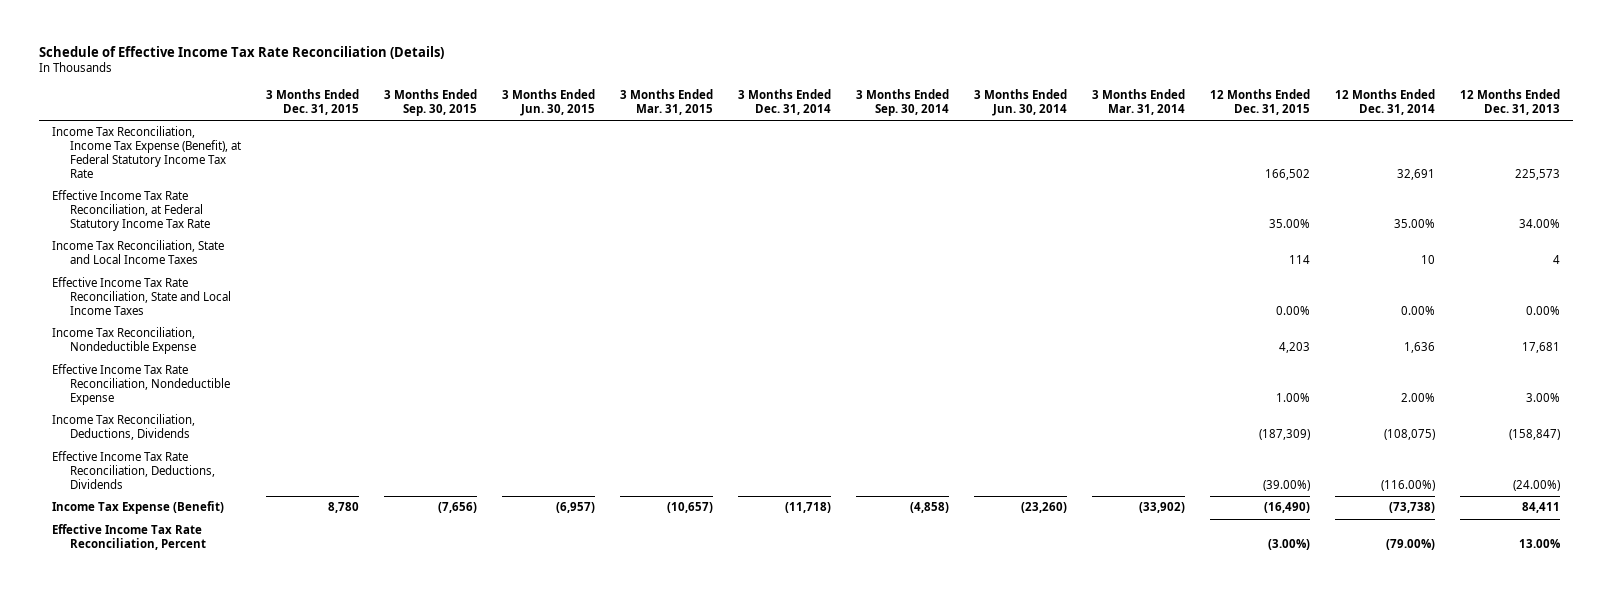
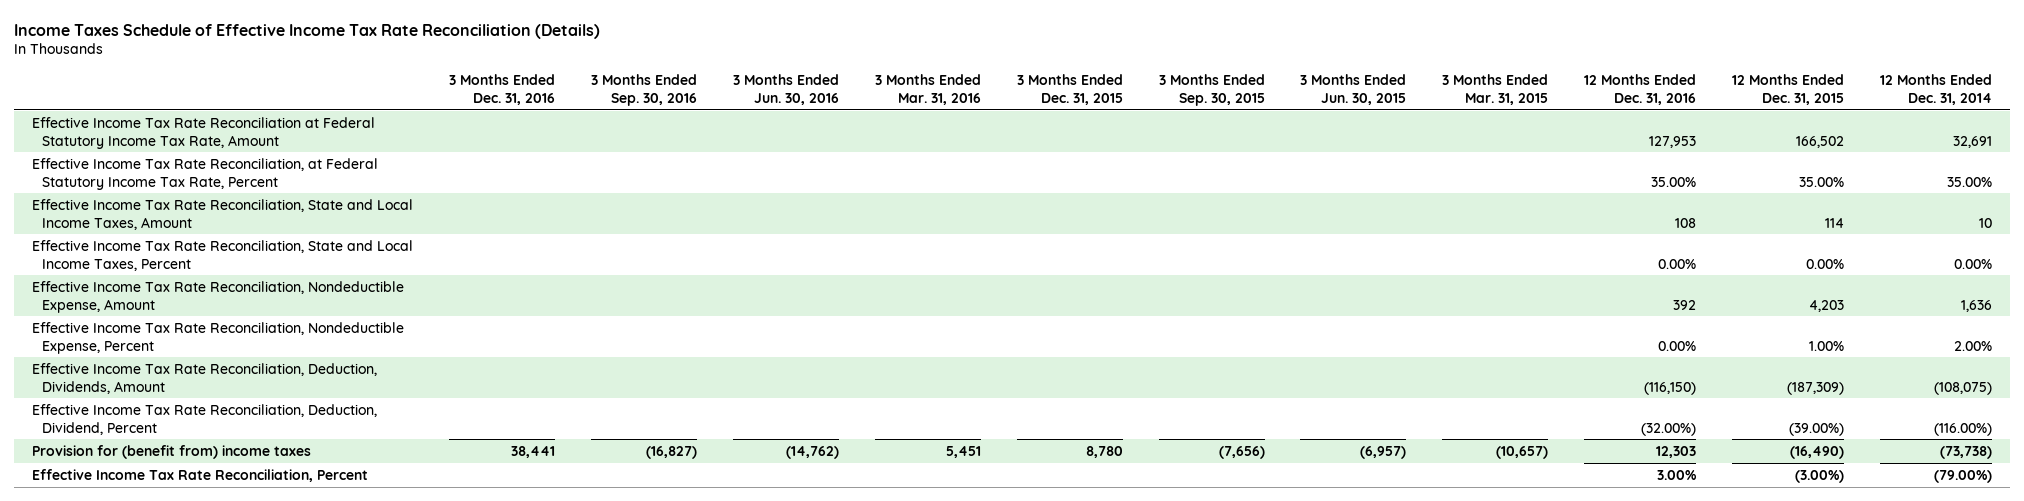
- Schedule of Effective Income Tax Rate Reconciliation (Details)
+ Income Taxes Schedule of Effective Income Tax Rate Reconciliation (Details)
- | 3 Months Ended Dec. 31, 2015 | 3 Months Ended Sep. 30, 2015 | 3 Months Ended Jun. 30, 2015 | 3 Months Ended Mar. 31, 2015 | 3 Months Ended Dec. 31, 2014 | 3 Months Ended Sep. 30, 2014 | 3 Months Ended Jun. 30, 2014 | 3 Months Ended Mar. 31, 2014 | 12 Months Ended Dec. 31, 2015 | 12 Months Ended Dec. 31, 2014 | 12 Months Ended Dec. 31, 2013
+ | 3 Months Ended Dec. 31, 2016 | 3 Months Ended Sep. 30, 2016 | 3 Months Ended Jun. 30, 2016 | 3 Months Ended Mar. 31, 2016 | 3 Months Ended Dec. 31, 2015 | 3 Months Ended Sep. 30, 2015 | 3 Months Ended Jun. 30, 2015 | 3 Months Ended Mar. 31, 2015 | 12 Months Ended Dec. 31, 2016 | 12 Months Ended Dec. 31, 2015 | 12 Months Ended Dec. 31, 2014
- Income Tax Reconciliation, Income Tax Expense (Benefit), at Federal Statutory Income Tax Rate | | | | | | | | | 166,502 | 32,691 | 225,573
- Effective Income Tax Rate Reconciliation, at Federal Statutory Income Tax Rate | | | | | | | | | 35.00% | 35.00% | 34.00%
- Income Tax Reconciliation, State and Local Income Taxes | | | | | | | | | 114 | 10 | 4
- Effective Income Tax Rate Reconciliation, State and Local Income Taxes | | | | | | | | | 0.00% | 0.00% | 0.00%
- Income Tax Reconciliation, Nondeductible Expense | | | | | | | | | 4,203 | 1,636 | 17,681
- Effective Income Tax Rate Reconciliation, Nondeductible Expense | | | | | | | | | 1.00% | 2.00% | 3.00%
- Income Tax Reconciliation, Deductions, Dividends | | | | | | | | | (187,309) | (108,075) | (158,847)
- Effective Income Tax Rate Reconciliation, Deductions, Dividends | | | | | | | | | (39.00%) | (116.00%) | (24.00%)
- Income Tax Expense (Benefit) | 8,780 | (7,656) | (6,957) | (10,657) | (11,718) | (4,858) | (23,260) | (33,902) | (16,490) | (73,738) | 84,411
+ Effective Income Tax Rate Reconciliation at Federal Statutory Income Tax Rate, Amount | | | | | | | | | 127,953 | 166,502 | 32,691
+ Effective Income Tax Rate Reconciliation, at Federal Statutory Income Tax Rate, Percent | | | | | | | | | 35.00% | 35.00% | 35.00%
+ Effective Income Tax Rate Reconciliation, State and Local Income Taxes, Amount | | | | | | | | | 108 | 114 | 10
+ Effective Income Tax Rate Reconciliation, State and Local Income Taxes, Percent | | | | | | | | | 0.00% | 0.00% | 0.00%
+ Effective Income Tax Rate Reconciliation, Nondeductible Expense, Amount | | | | | | | | | 392 | 4,203 | 1,636
+ Effective Income Tax Rate Reconciliation, Nondeductible Expense, Percent | | | | | | | | | 0.00% | 1.00% | 2.00%
+ Effective Income Tax Rate Reconciliation, Deduction, Dividends, Amount | | | | | | | | | (116,150) | (187,309) | (108,075)
+ Effective Income Tax Rate Reconciliation, Deduction, Dividend, Percent | | | | | | | | | (32.00%) | (39.00%) | (116.00%)
+ Provision for (benefit from) income taxes | 38,441 | (16,827) | (14,762) | 5,451 | 8,780 | (7,656) | (6,957) | (10,657) | 12,303 | (16,490) | (73,738)

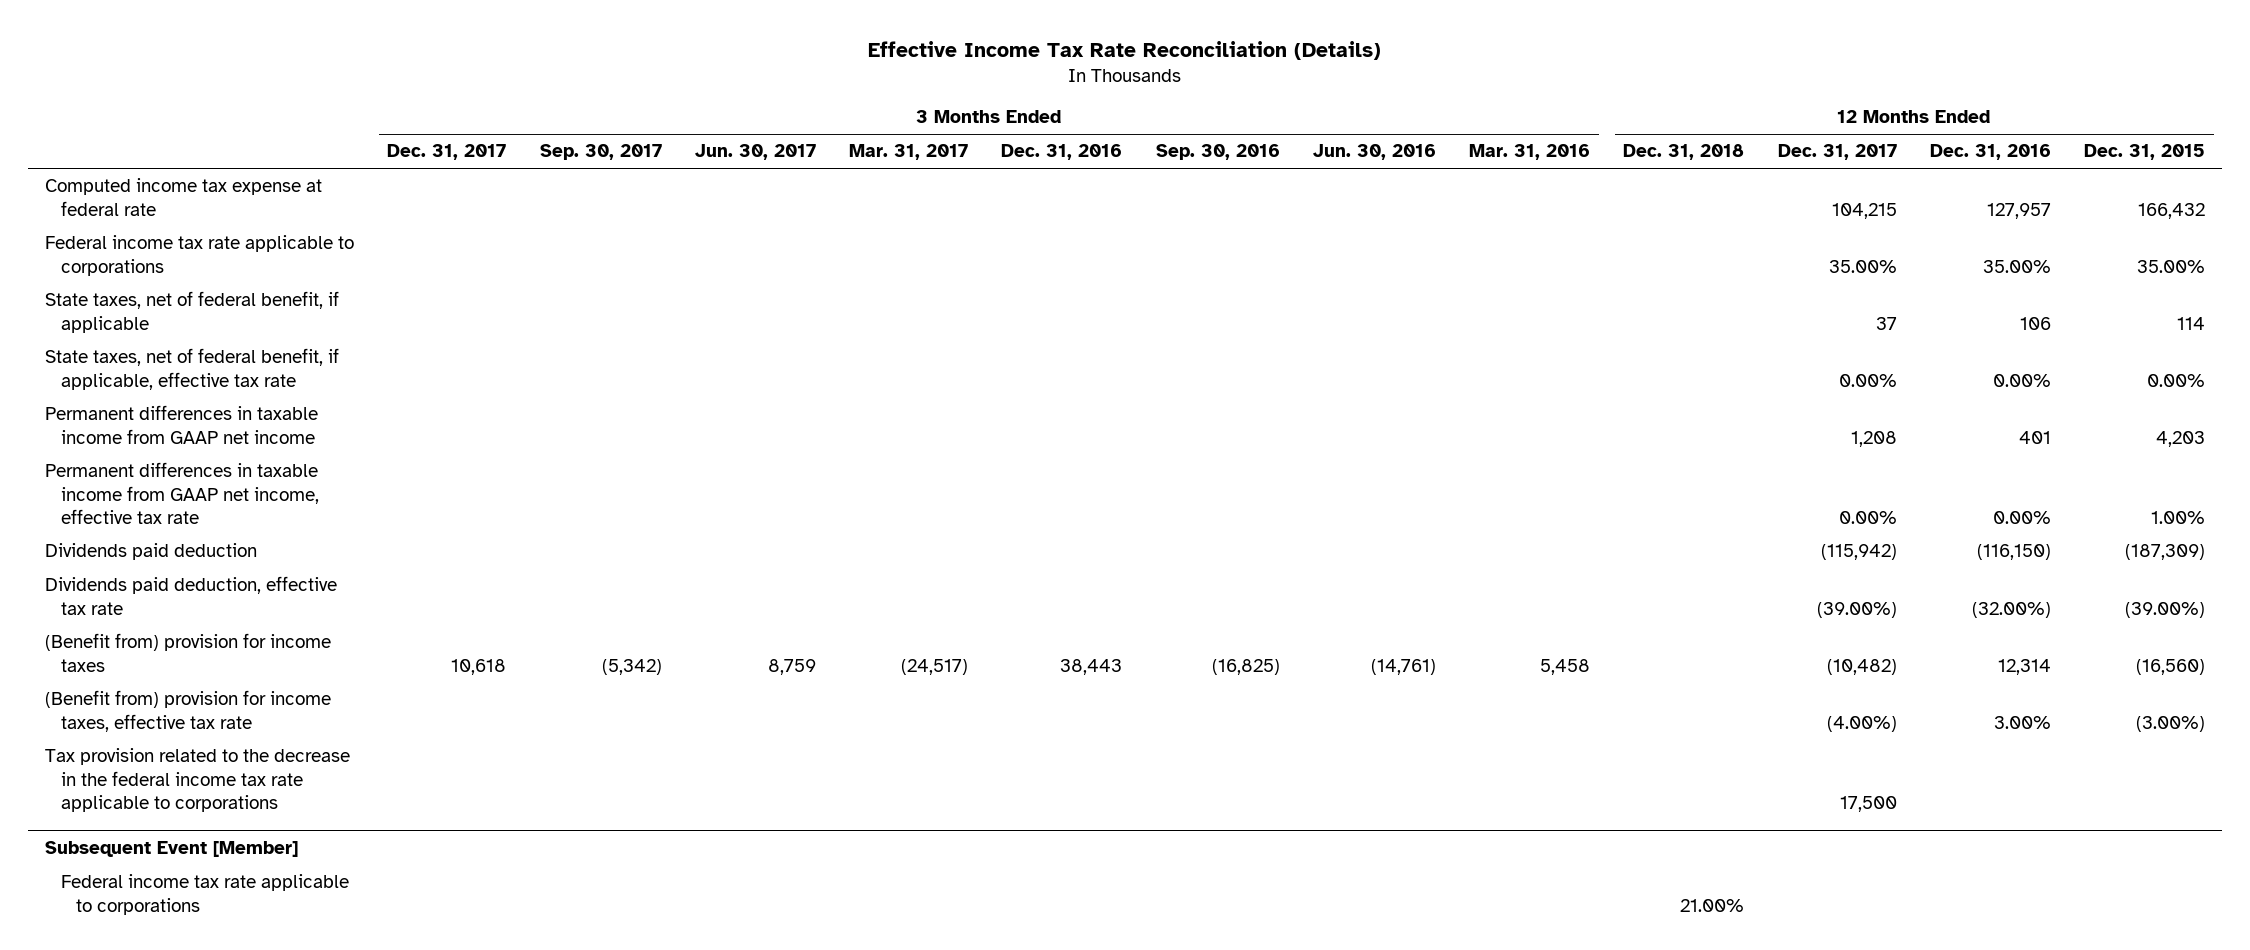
- Income Taxes Schedule of Effective Income Tax Rate Reconciliation (Details)
+ Effective Income Tax Rate Reconciliation (Details)
- | 3 Months Ended Dec. 31, 2016 | 3 Months Ended Sep. 30, 2016 | 3 Months Ended Jun. 30, 2016 | 3 Months Ended Mar. 31, 2016 | 3 Months Ended Dec. 31, 2015 | 3 Months Ended Sep. 30, 2015 | 3 Months Ended Jun. 30, 2015 | 3 Months Ended Mar. 31, 2015 | 12 Months Ended Dec. 31, 2016 | 12 Months Ended Dec. 31, 2015 | 12 Months Ended Dec. 31, 2014
+ | 3 Months Ended Dec. 31, 2017 | 3 Months Ended Sep. 30, 2017 | 3 Months Ended Jun. 30, 2017 | 3 Months Ended Mar. 31, 2017 | 3 Months Ended Dec. 31, 2016 | 3 Months Ended Sep. 30, 2016 | 3 Months Ended Jun. 30, 2016 | 3 Months Ended Mar. 31, 2016 | 12 Months Ended Dec. 31, 2018 | 12 Months Ended Dec. 31, 2017 | 12 Months Ended Dec. 31, 2016 | 12 Months Ended Dec. 31, 2015
- Effective Income Tax Rate Reconciliation at Federal Statutory Income Tax Rate, Amount | | | | | | | | | 127,953 | 166,502 | 32,691
- Effective Income Tax Rate Reconciliation, at Federal Statutory Income Tax Rate, Percent | | | | | | | | | 35.00% | 35.00% | 35.00%
- Effective Income Tax Rate Reconciliation, State and Local Income Taxes, Amount | | | | | | | | | 108 | 114 | 10
- Effective Income Tax Rate Reconciliation, State and Local Income Taxes, Percent | | | | | | | | | 0.00% | 0.00% | 0.00%
- Effective Income Tax Rate Reconciliation, Nondeductible Expense, Amount | | | | | | | | | 392 | 4,203 | 1,636
- Effective Income Tax Rate Reconciliation, Nondeductible Expense, Percent | | | | | | | | | 0.00% | 1.00% | 2.00%
- Effective Income Tax Rate Reconciliation, Deduction, Dividends, Amount | | | | | | | | | (116,150) | (187,309) | (108,075)
- Effective Income Tax Rate Reconciliation, Deduction, Dividend, Percent | | | | | | | | | (32.00%) | (39.00%) | (116.00%)
- Provision for (benefit from) income taxes | 38,441 | (16,827) | (14,762) | 5,451 | 8,780 | (7,656) | (6,957) | (10,657) | 12,303 | (16,490) | (73,738)
- Effective Income Tax Rate Reconciliation, Percent | | | | | | | | | 3.00% | (3.00%) | (79.00%)
+ Computed income tax expense at federal rate | | | | | | | | | | 104,215 | 127,957 | 166,432
+ Federal income tax rate applicable to corporations | | | | | | | | | | 35.00% | 35.00% | 35.00%
+ State taxes, net of federal benefit, if applicable | | | | | | | | | | 37 | 106 | 114
+ State taxes, net of federal benefit, if applicable, effective tax rate | | | | | | | | | | 0.00% | 0.00% | 0.00%
+ Permanent differences in taxable income from GAAP net income | | | | | | | | | | 1,208 | 401 | 4,203
+ Permanent differences in taxable income from GAAP net income, effective tax rate | | | | | | | | | | 0.00% | 0.00% | 1.00%
+ Dividends paid deduction | | | | | | | | | | (115,942) | (116,150) | (187,309)
+ Dividends paid deduction, effective tax rate | | | | | | | | | | (39.00%) | (32.00%) | (39.00%)
+ (Benefit from) provision for income taxes | 10,618 | (5,342) | 8,759 | (24,517) | 38,443 | (16,825) | (14,761) | 5,458 | | (10,482) | 12,314 | (16,560)
+ (Benefit from) provision for income taxes, effective tax rate | | | | | | | | | | (4.00%) | 3.00% | (3.00%)
+ Tax provision related to the decrease in the federal income tax rate applicable to corporations | | | | | | | | | | 17,500 | |
+ Subsequent Event [Member]
+ Federal income tax rate applicable to corporations | | | | | | | | | 21.00% | | |

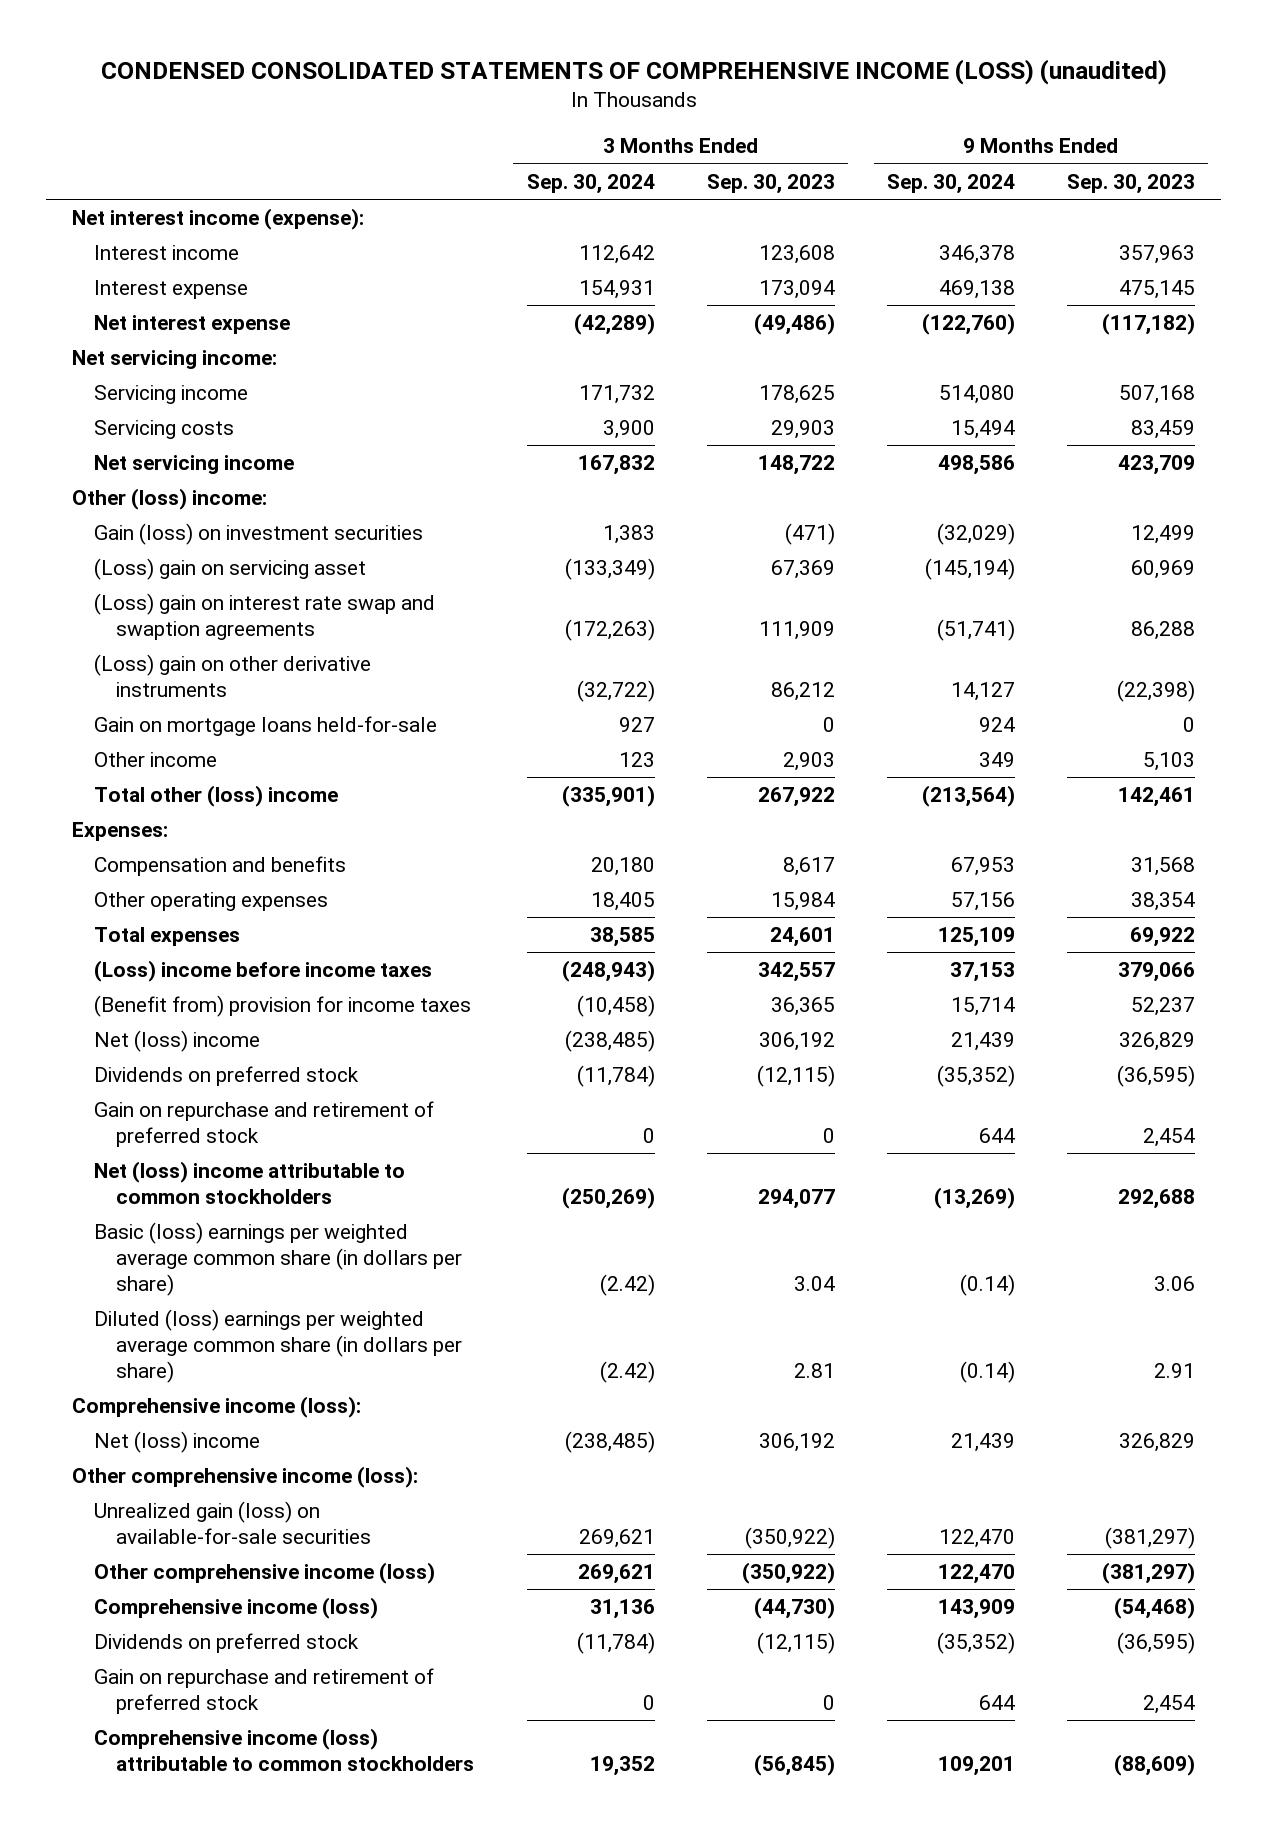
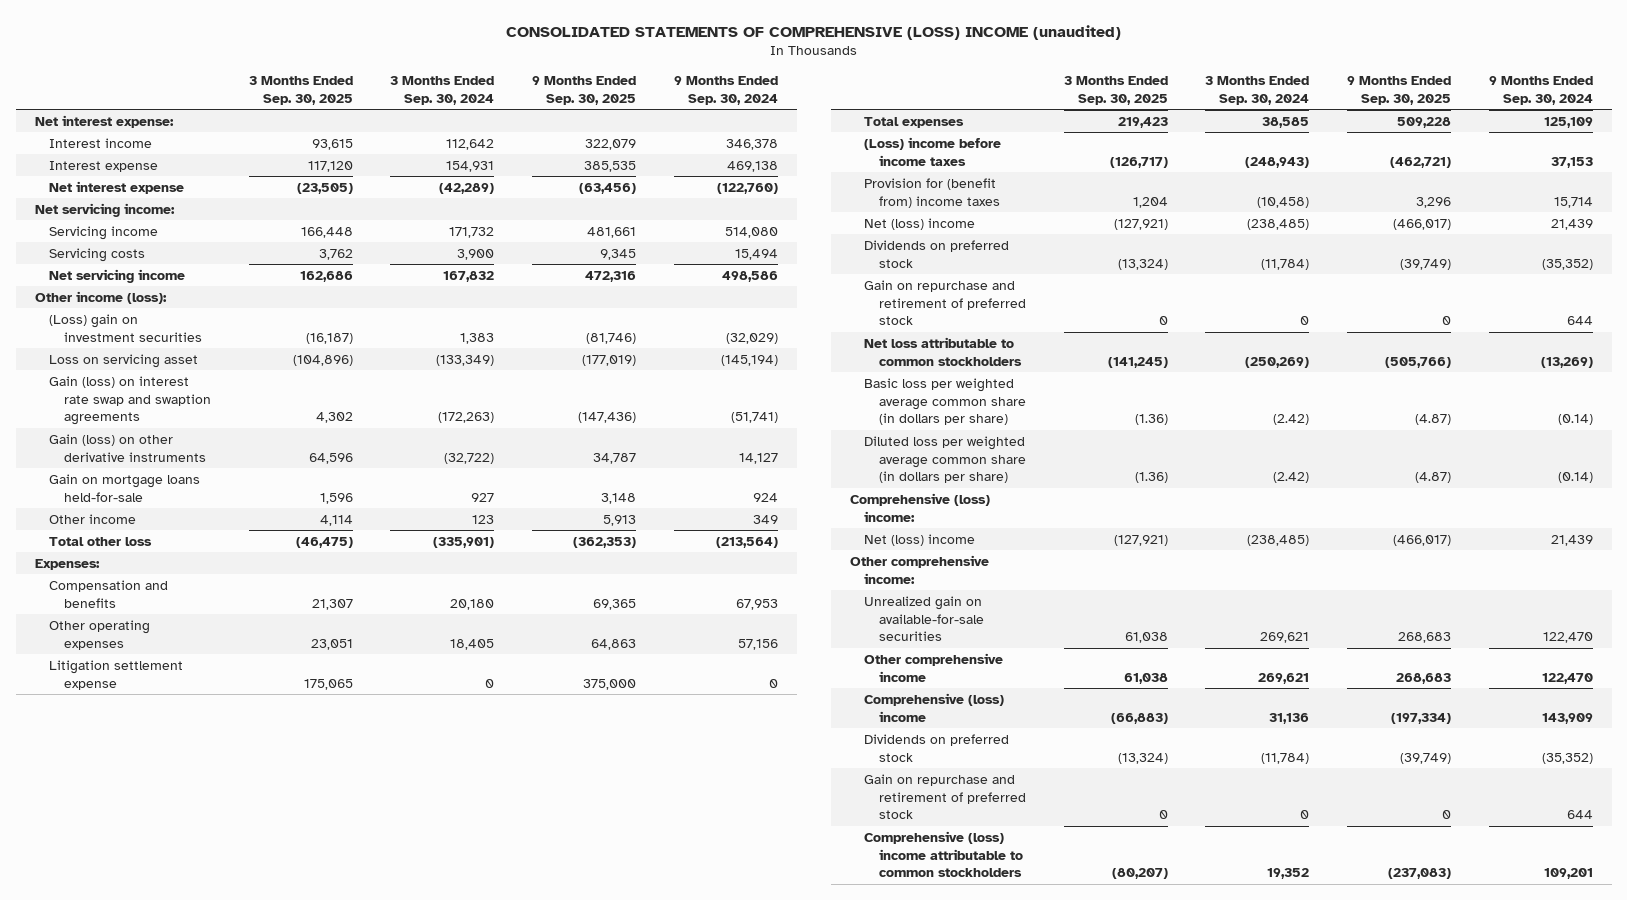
- CONDENSED CONSOLIDATED STATEMENTS OF COMPREHENSIVE INCOME (LOSS) (unaudited)
+ CONSOLIDATED STATEMENTS OF COMPREHENSIVE (LOSS) INCOME (unaudited)
- | 3 Months Ended Sep. 30, 2024 | 3 Months Ended Sep. 30, 2023 | 9 Months Ended Sep. 30, 2024 | 9 Months Ended Sep. 30, 2023
+ | 3 Months Ended Sep. 30, 2025 | 3 Months Ended Sep. 30, 2024 | 9 Months Ended Sep. 30, 2025 | 9 Months Ended Sep. 30, 2024
- Net interest income (expense):
+ Net interest expense:
- Other (loss) income:
- Gain (loss) on investment securities | 1,383 | (471) | (32,029) | 12,499
- (Loss) gain on servicing asset | (133,349) | 67,369 | (145,194) | 60,969
- (Loss) gain on interest rate swap and swaption agreements | (172,263) | 111,909 | (51,741) | 86,288
- (Loss) gain on other derivative instruments | (32,722) | 86,212 | 14,127 | (22,398)
+ Other income (loss):
+ (Loss) gain on investment securities | (16,187) | 1,383 | (81,746) | (32,029)
+ Loss on servicing asset | (104,896) | (133,349) | (177,019) | (145,194)
+ Gain (loss) on interest rate swap and swaption agreements | 4,302 | (172,263) | (147,436) | (51,741)
+ Gain (loss) on other derivative instruments | 64,596 | (32,722) | 34,787 | 14,127
- Total other (loss) income | (335,901) | 267,922 | (213,564) | 142,461
+ Total other loss | (46,475) | (335,901) | (362,353) | (213,564)
+ Litigation settlement expense | 175,065 | 0 | 375,000 | 0
- (Benefit from) provision for income taxes | (10,458) | 36,365 | 15,714 | 52,237
+ Provision for (benefit from) income taxes | 1,204 | (10,458) | 3,296 | 15,714
- Net (loss) income attributable to common stockholders | (250,269) | 294,077 | (13,269) | 292,688
- Basic (loss) earnings per weighted average common share (in dollars per share) | (2.42) | 3.04 | (0.14) | 3.06
- Diluted (loss) earnings per weighted average common share (in dollars per share) | (2.42) | 2.81 | (0.14) | 2.91
- Comprehensive income (loss):
+ Net loss attributable to common stockholders | (141,245) | (250,269) | (505,766) | (13,269)
+ Basic loss per weighted average common share (in dollars per share) | (1.36) | (2.42) | (4.87) | (0.14)
+ Diluted loss per weighted average common share (in dollars per share) | (1.36) | (2.42) | (4.87) | (0.14)
+ Comprehensive (loss) income:
- Other comprehensive income (loss):
- Unrealized gain (loss) on available-for-sale securities | 269,621 | (350,922) | 122,470 | (381,297)
- Other comprehensive income (loss) | 269,621 | (350,922) | 122,470 | (381,297)
- Comprehensive income (loss) | 31,136 | (44,730) | 143,909 | (54,468)
+ Other comprehensive income:
+ Unrealized gain on available-for-sale securities | 61,038 | 269,621 | 268,683 | 122,470
+ Other comprehensive income | 61,038 | 269,621 | 268,683 | 122,470
+ Comprehensive (loss) income | (66,883) | 31,136 | (197,334) | 143,909
- Comprehensive income (loss) attributable to common stockholders | 19,352 | (56,845) | 109,201 | (88,609)
+ Comprehensive (loss) income attributable to common stockholders | (80,207) | 19,352 | (237,083) | 109,201

